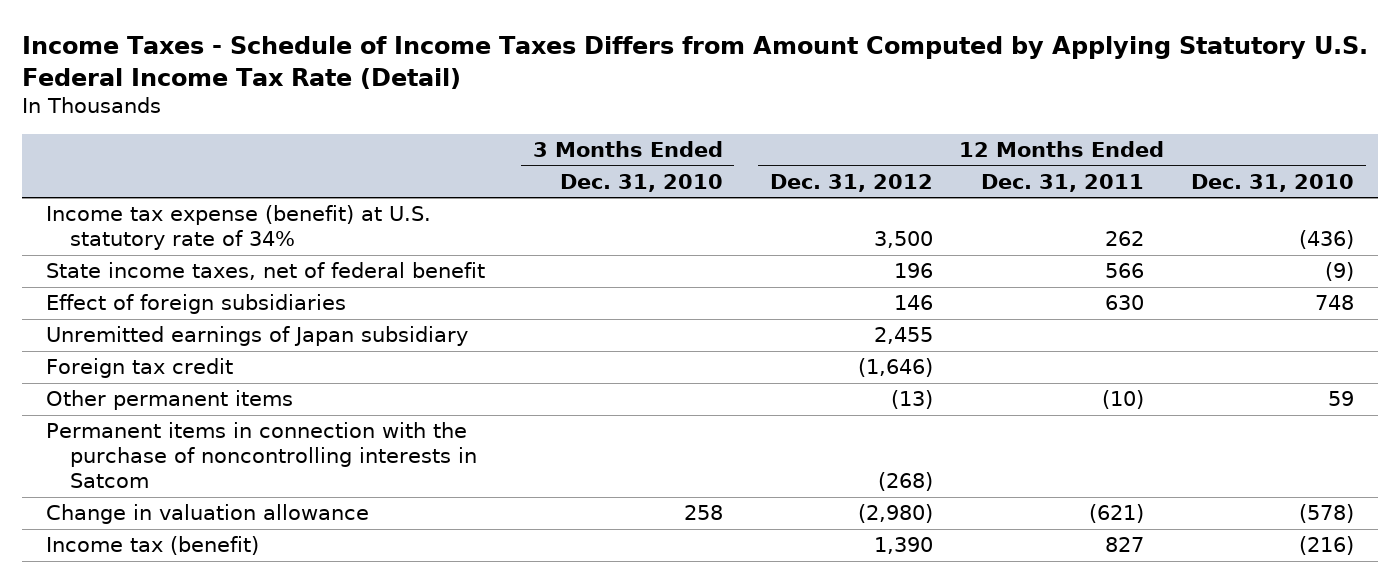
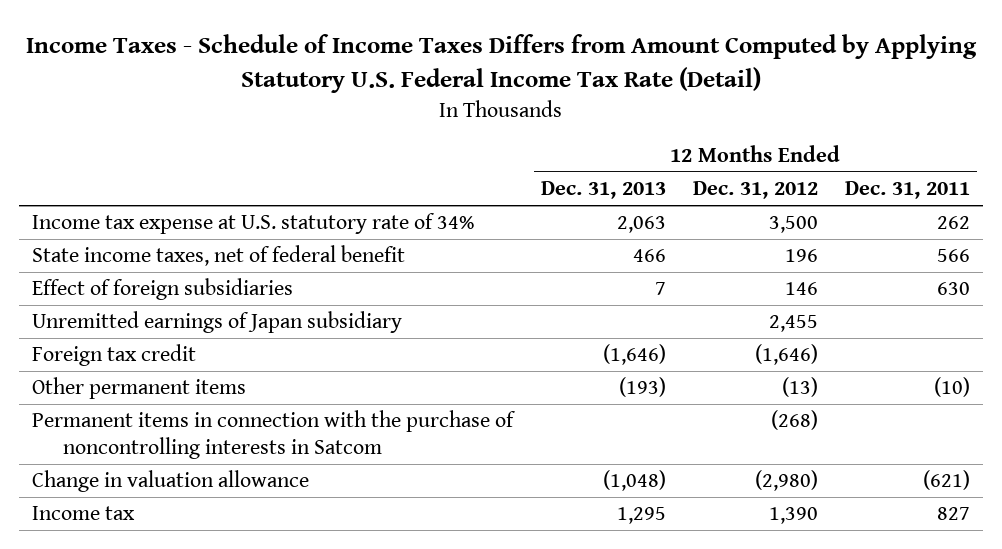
- | 3 Months Ended Dec. 31, 2010 | 12 Months Ended Dec. 31, 2012 | 12 Months Ended Dec. 31, 2011 | 12 Months Ended Dec. 31, 2010
+ | 12 Months Ended Dec. 31, 2013 | 12 Months Ended Dec. 31, 2012 | 12 Months Ended Dec. 31, 2011
- Income tax expense (benefit) at U.S. statutory rate of 34% | | 3,500 | 262 | (436)
+ Income tax expense at U.S. statutory rate of 34% | 2,063 | 3,500 | 262
- Income tax (benefit) | | 1,390 | 827 | (216)
+ Income tax | 1,295 | 1,390 | 827

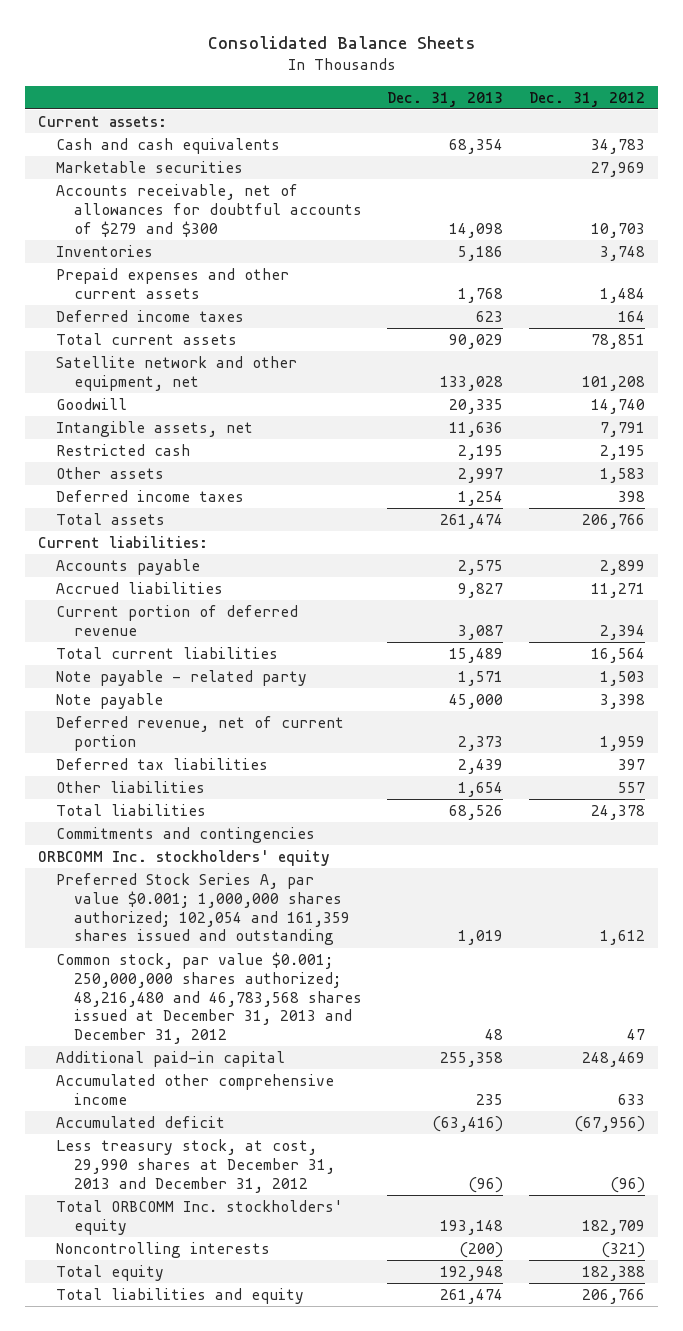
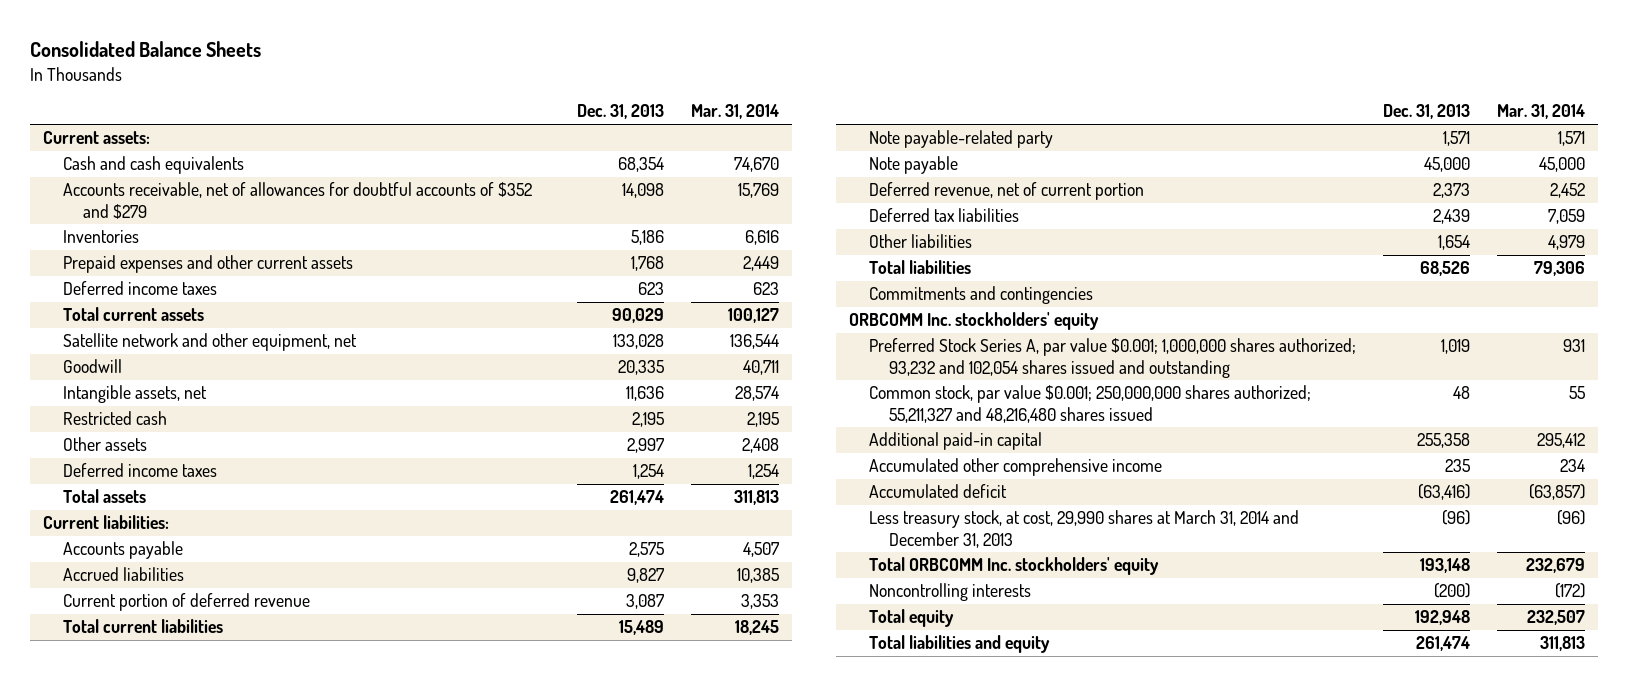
- | Dec. 31, 2013 | Dec. 31, 2012
+ | Dec. 31, 2013 | Mar. 31, 2014
- Marketable securities | | 27,969
- Accounts receivable, net of allowances for doubtful accounts of $279 and $300 | 14,098 | 10,703
+ Accounts receivable, net of allowances for doubtful accounts of $352 and $279 | 14,098 | 15,769
- Note payable - related party | 1,571 | 1,503
+ Note payable-related party | 1,571 | 1,571
- Preferred Stock Series A, par value $0.001; 1,000,000 shares authorized; 102,054 and 161,359 shares issued and outstanding | 1,019 | 1,612
- Common stock, par value $0.001; 250,000,000 shares authorized; 48,216,480 and 46,783,568 shares issued at December 31, 2013 and December 31, 2012 | 48 | 47
+ Preferred Stock Series A, par value $0.001; 1,000,000 shares authorized; 93,232 and 102,054 shares issued and outstanding | 1,019 | 931
+ Common stock, par value $0.001; 250,000,000 shares authorized; 55,211,327 and 48,216,480 shares issued | 48 | 55
- Less treasury stock, at cost, 29,990 shares at December 31, 2013 and December 31, 2012 | (96) | (96)
+ Less treasury stock, at cost, 29,990 shares at March 31, 2014 and December 31, 2013 | (96) | (96)

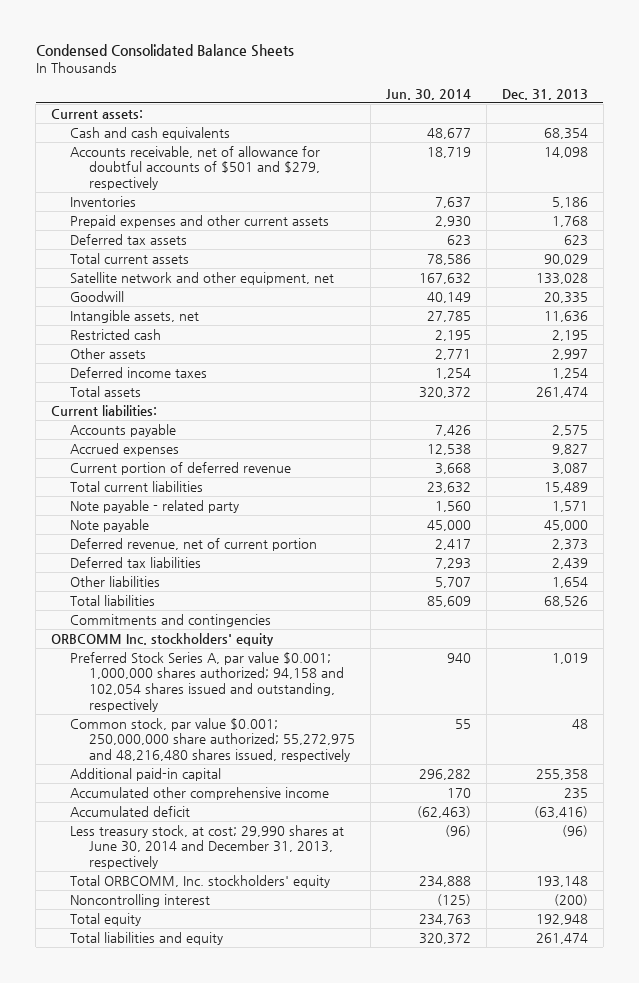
- Consolidated Balance Sheets
+ Condensed Consolidated Balance Sheets
- | Dec. 31, 2013 | Mar. 31, 2014
+ | Jun. 30, 2014 | Dec. 31, 2013
- Accounts receivable, net of allowances for doubtful accounts of $352 and $279 | 14,098 | 15,769
+ Accounts receivable, net of allowance for doubtful accounts of $501 and $279, respectively | 18,719 | 14,098
- Deferred income taxes | 623 | 623
+ Deferred tax assets | 623 | 623
- Accrued liabilities | 9,827 | 10,385
+ Accrued expenses | 12,538 | 9,827
- Note payable-related party | 1,571 | 1,571
+ Note payable - related party | 1,560 | 1,571
- Preferred Stock Series A, par value $0.001; 1,000,000 shares authorized; 93,232 and 102,054 shares issued and outstanding | 1,019 | 931
- Common stock, par value $0.001; 250,000,000 shares authorized; 55,211,327 and 48,216,480 shares issued | 48 | 55
+ Preferred Stock Series A, par value $0.001; 1,000,000 shares authorized; 94,158 and 102,054 shares issued and outstanding, respectively | 940 | 1,019
+ Common stock, par value $0.001; 250,000,000 share authorized; 55,272,975 and 48,216,480 shares issued, respectively | 55 | 48
- Less treasury stock, at cost, 29,990 shares at March 31, 2014 and December 31, 2013 | (96) | (96)
- Total ORBCOMM Inc. stockholders' equity | 193,148 | 232,679
- Noncontrolling interests | (200) | (172)
+ Less treasury stock, at cost; 29,990 shares at June 30, 2014 and December 31, 2013, respectively | (96) | (96)
+ Total ORBCOMM, Inc. stockholders' equity | 234,888 | 193,148
+ Noncontrolling interest | (125) | (200)

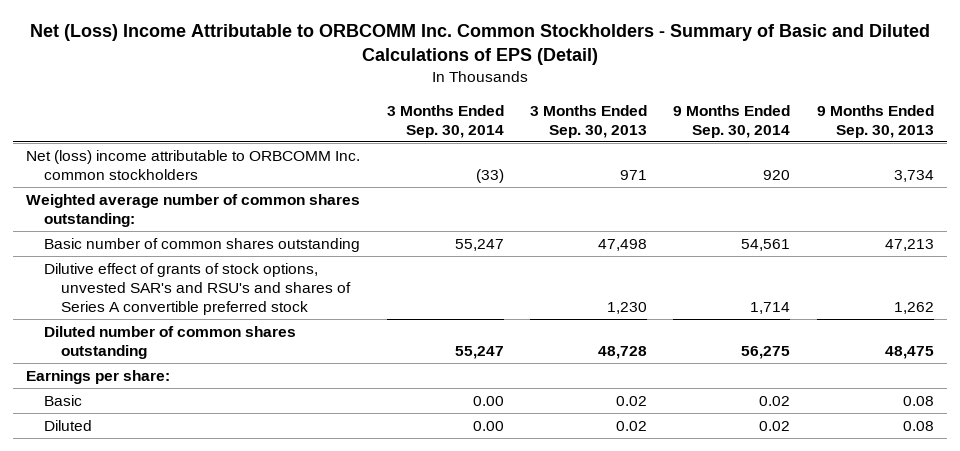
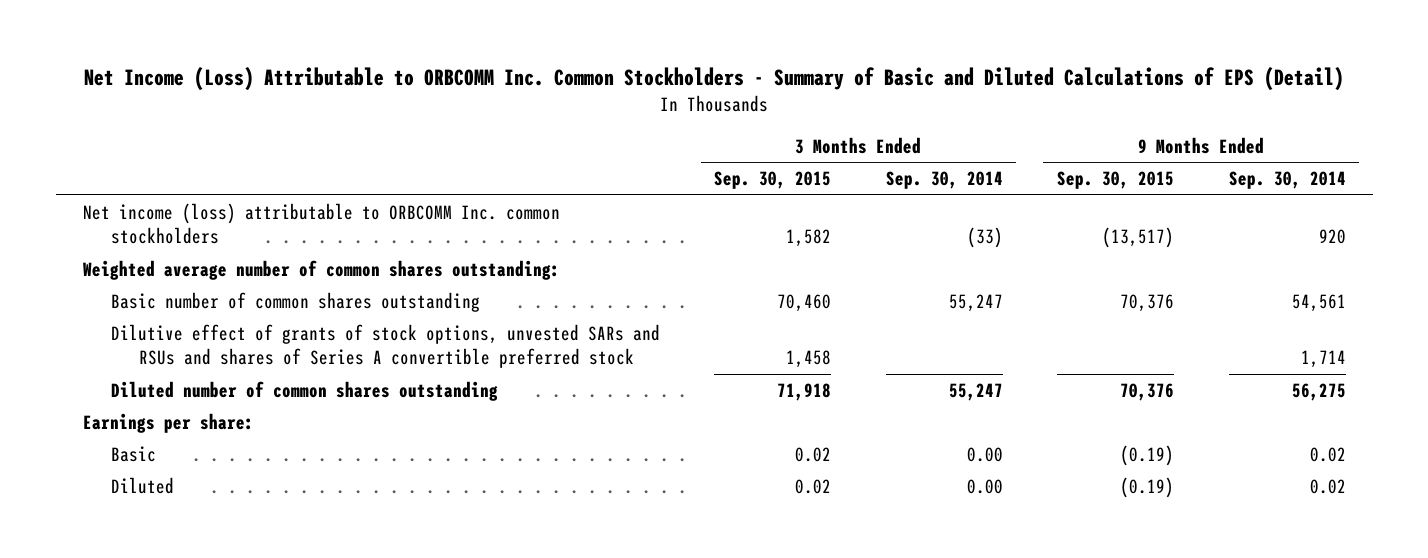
- Net (Loss) Income Attributable to ORBCOMM Inc. Common Stockholders - Summary of Basic and Diluted Calculations of EPS (Detail)
+ Net Income (Loss) Attributable to ORBCOMM Inc. Common Stockholders - Summary of Basic and Diluted Calculations of EPS (Detail)
- | 3 Months Ended Sep. 30, 2014 | 3 Months Ended Sep. 30, 2013 | 9 Months Ended Sep. 30, 2014 | 9 Months Ended Sep. 30, 2013
+ | 3 Months Ended Sep. 30, 2015 | 3 Months Ended Sep. 30, 2014 | 9 Months Ended Sep. 30, 2015 | 9 Months Ended Sep. 30, 2014
- Net (loss) income attributable to ORBCOMM Inc. common stockholders | (33) | 971 | 920 | 3,734
+ Net income (loss) attributable to ORBCOMM Inc. common stockholders | 1,582 | (33) | (13,517) | 920
- Dilutive effect of grants of stock options, unvested SAR's and RSU's and shares of Series A convertible preferred stock | | 1,230 | 1,714 | 1,262
+ Dilutive effect of grants of stock options, unvested SARs and RSUs and shares of Series A convertible preferred stock | 1,458 | | | 1,714

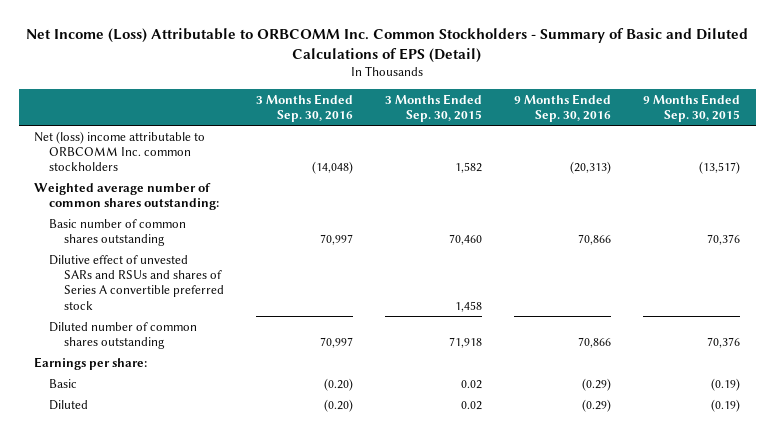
- | 3 Months Ended Sep. 30, 2015 | 3 Months Ended Sep. 30, 2014 | 9 Months Ended Sep. 30, 2015 | 9 Months Ended Sep. 30, 2014
+ | 3 Months Ended Sep. 30, 2016 | 3 Months Ended Sep. 30, 2015 | 9 Months Ended Sep. 30, 2016 | 9 Months Ended Sep. 30, 2015
- Net income (loss) attributable to ORBCOMM Inc. common stockholders | 1,582 | (33) | (13,517) | 920
+ Net (loss) income attributable to ORBCOMM Inc. common stockholders | (14,048) | 1,582 | (20,313) | (13,517)
- Dilutive effect of grants of stock options, unvested SARs and RSUs and shares of Series A convertible preferred stock | 1,458 | | | 1,714
+ Dilutive effect of unvested SARs and RSUs and shares of Series A convertible preferred stock | | 1,458 | |

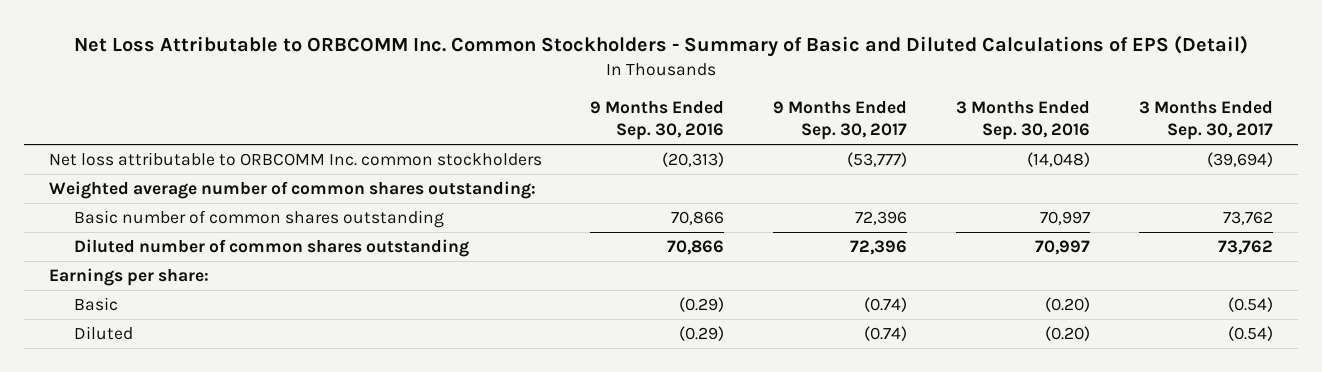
- Net Income (Loss) Attributable to ORBCOMM Inc. Common Stockholders - Summary of Basic and Diluted Calculations of EPS (Detail)
+ Net Loss Attributable to ORBCOMM Inc. Common Stockholders - Summary of Basic and Diluted Calculations of EPS (Detail)
- | 3 Months Ended Sep. 30, 2016 | 3 Months Ended Sep. 30, 2015 | 9 Months Ended Sep. 30, 2016 | 9 Months Ended Sep. 30, 2015
+ | 9 Months Ended Sep. 30, 2016 | 9 Months Ended Sep. 30, 2017 | 3 Months Ended Sep. 30, 2016 | 3 Months Ended Sep. 30, 2017
- Net (loss) income attributable to ORBCOMM Inc. common stockholders | (14,048) | 1,582 | (20,313) | (13,517)
+ Net loss attributable to ORBCOMM Inc. common stockholders | (20,313) | (53,777) | (14,048) | (39,694)
- Dilutive effect of unvested SARs and RSUs and shares of Series A convertible preferred stock | | 1,458 | |

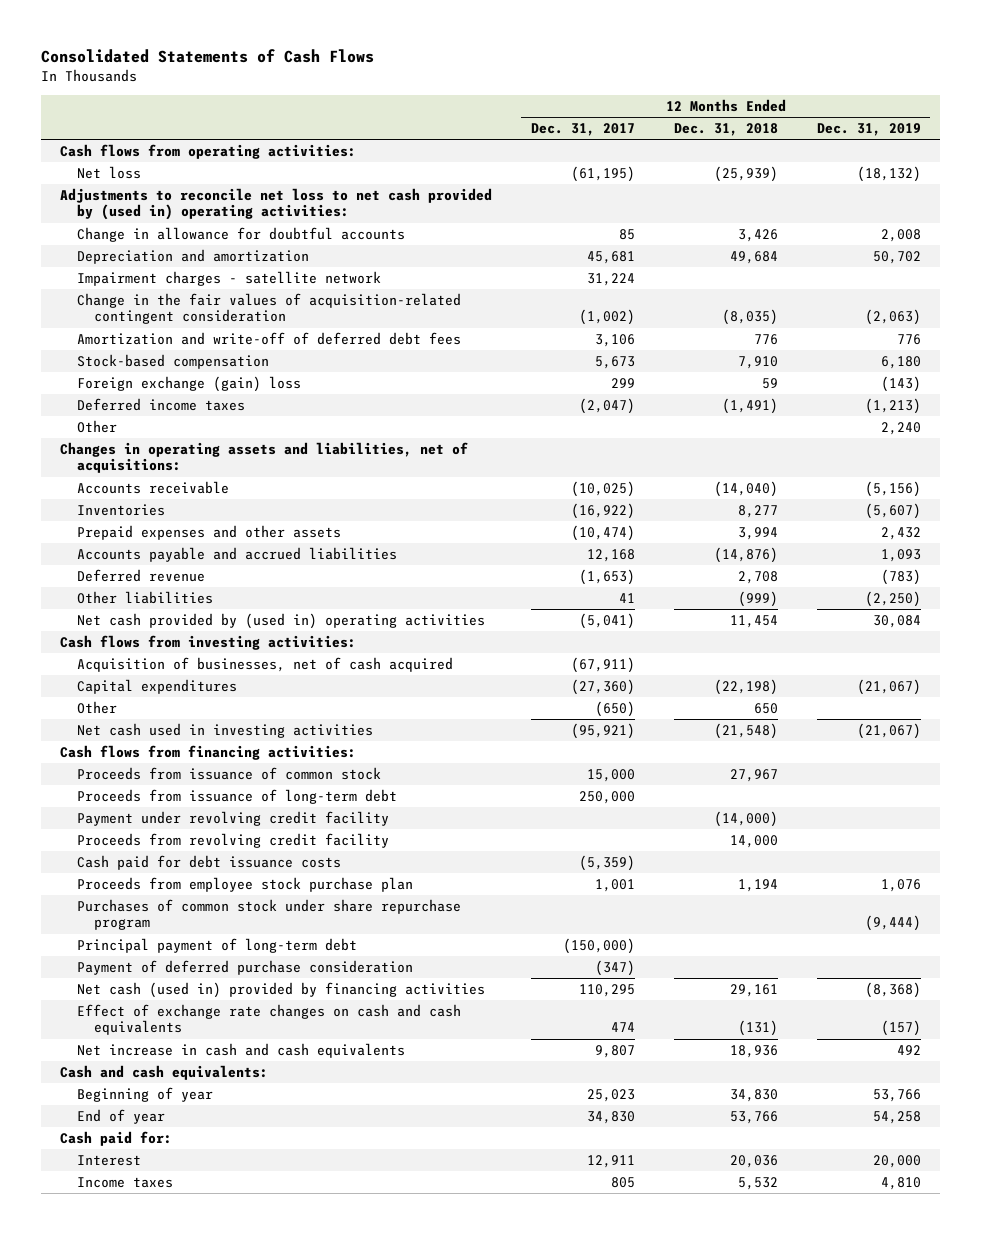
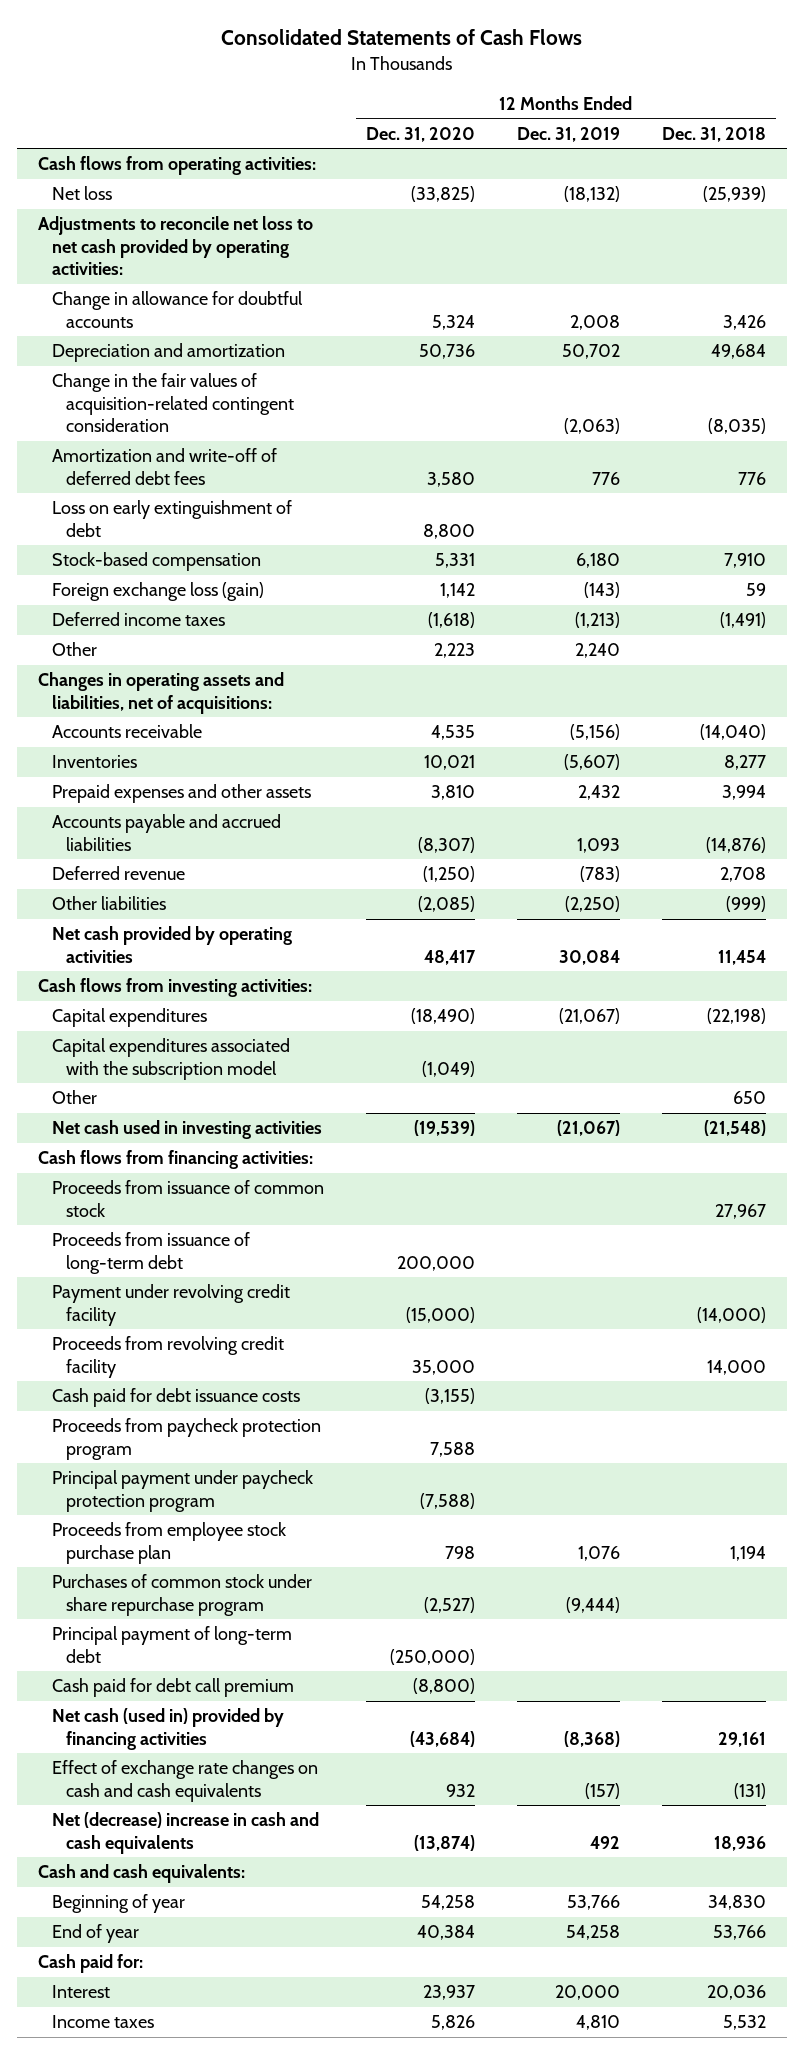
- | 12 Months Ended Dec. 31, 2017 | 12 Months Ended Dec. 31, 2018 | 12 Months Ended Dec. 31, 2019
+ | 12 Months Ended Dec. 31, 2020 | 12 Months Ended Dec. 31, 2019 | 12 Months Ended Dec. 31, 2018
- Adjustments to reconcile net loss to net cash provided by (used in) operating activities:
+ Adjustments to reconcile net loss to net cash provided by operating activities:
- Impairment charges - satellite network | 31,224 | |
+ Loss on early extinguishment of debt | 8,800 | |
- Foreign exchange (gain) loss | 299 | 59 | (143)
+ Foreign exchange loss (gain) | 1,142 | (143) | 59
- Net cash provided by (used in) operating activities | (5,041) | 11,454 | 30,084
+ Net cash provided by operating activities | 48,417 | 30,084 | 11,454
- Acquisition of businesses, net of cash acquired | (67,911) | |
+ Capital expenditures associated with the subscription model | (1,049) | |
+ Proceeds from paycheck protection program | 7,588 | |
+ Principal payment under paycheck protection program | (7,588) | |
- Payment of deferred purchase consideration | (347) | |
+ Cash paid for debt call premium | (8,800) | |
- Net increase in cash and cash equivalents | 9,807 | 18,936 | 492
+ Net (decrease) increase in cash and cash equivalents | (13,874) | 492 | 18,936

